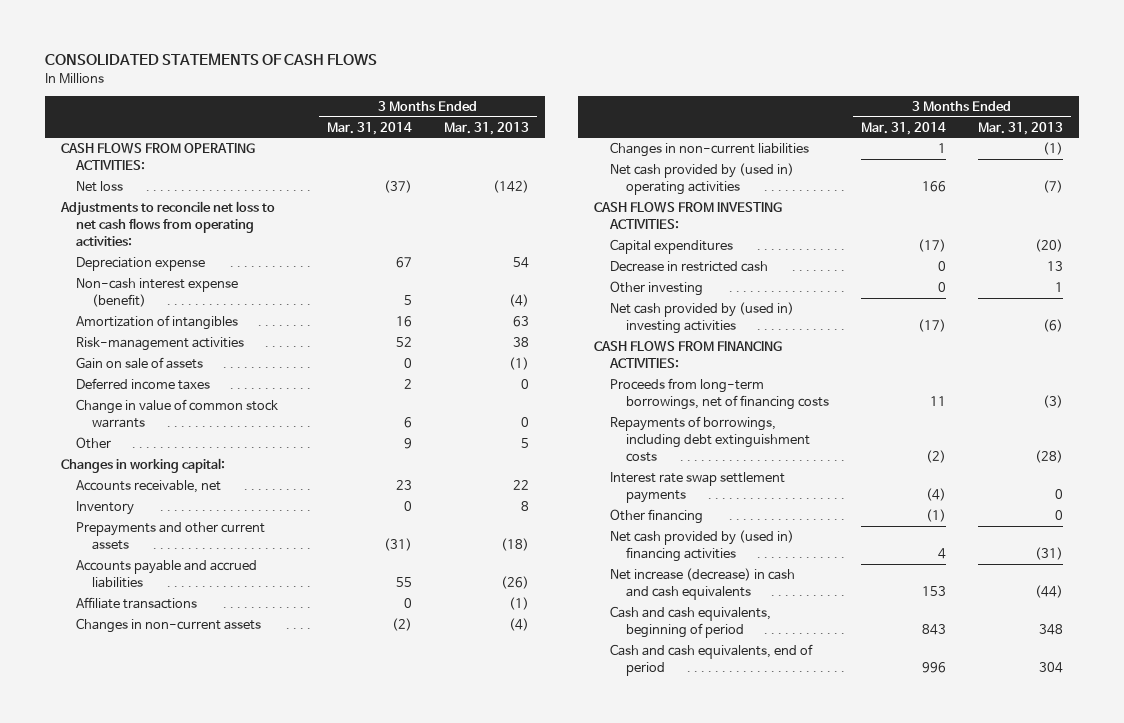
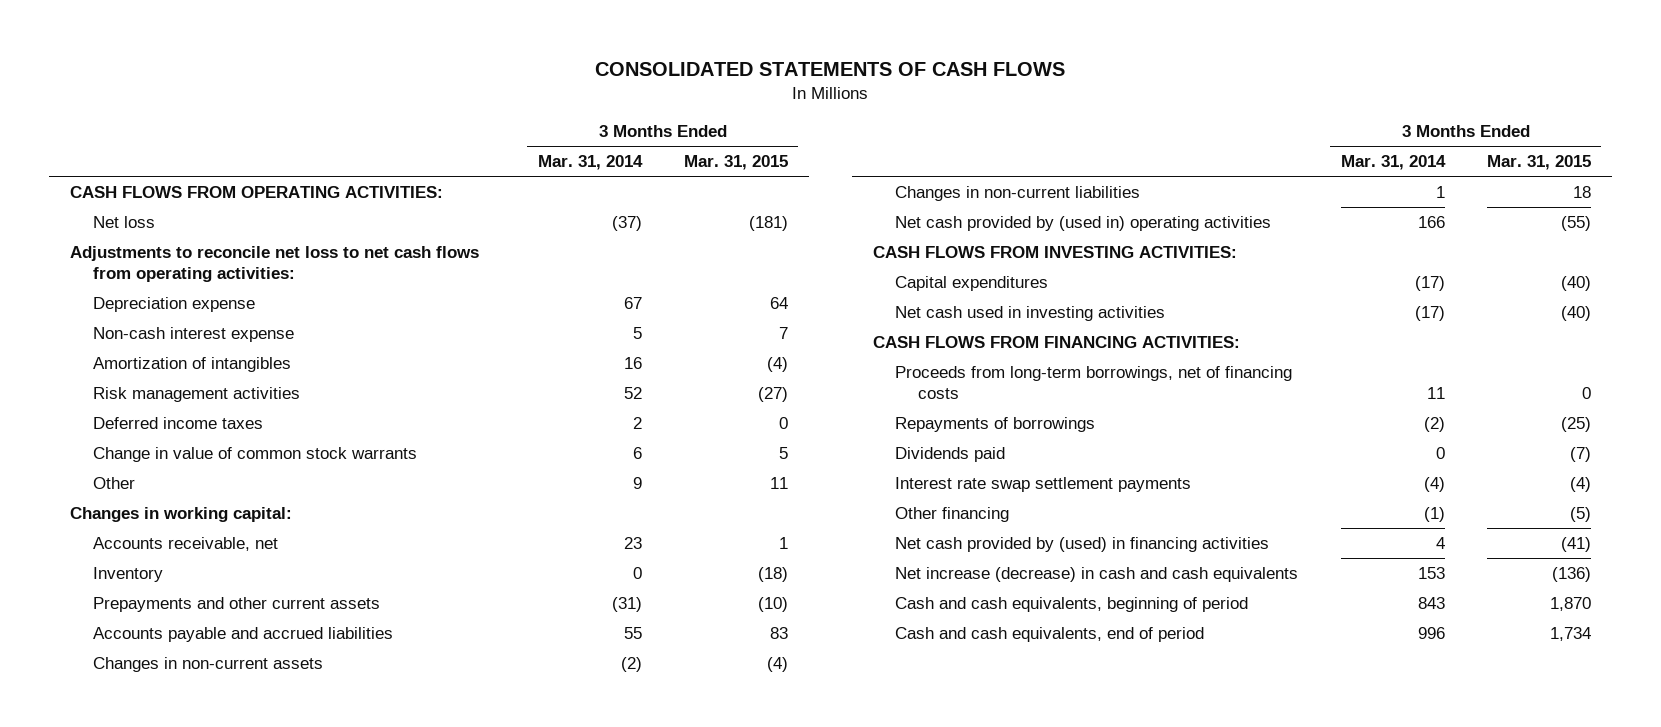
- | 3 Months Ended Mar. 31, 2014 | 3 Months Ended Mar. 31, 2013
+ | 3 Months Ended Mar. 31, 2014 | 3 Months Ended Mar. 31, 2015
- Non-cash interest expense (benefit) | 5 | (4)
+ Non-cash interest expense | 5 | 7
- Risk-management activities | 52 | 38
- Gain on sale of assets | 0 | (1)
+ Risk management activities | 52 | (27)
- Affiliate transactions | 0 | (1)
- Decrease in restricted cash | 0 | 13
- Other investing | 0 | 1
- Net cash provided by (used in) investing activities | (17) | (6)
+ Net cash used in investing activities | (17) | (40)
- Repayments of borrowings, including debt extinguishment costs | (2) | (28)
+ Repayments of borrowings | (2) | (25)
+ Dividends paid | 0 | (7)
- Net cash provided by (used in) financing activities | 4 | (31)
+ Net cash provided by (used) in financing activities | 4 | (41)

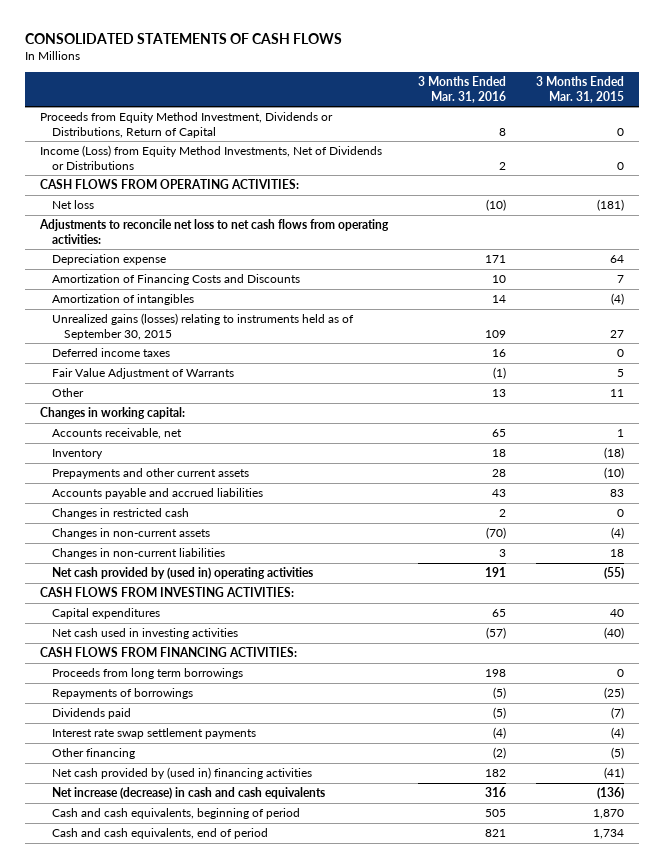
- | 3 Months Ended Mar. 31, 2014 | 3 Months Ended Mar. 31, 2015
+ | 3 Months Ended Mar. 31, 2016 | 3 Months Ended Mar. 31, 2015
+ Proceeds from Equity Method Investment, Dividends or Distributions, Return of Capital | 8 | 0
+ Income (Loss) from Equity Method Investments, Net of Dividends or Distributions | 2 | 0
- Non-cash interest expense | 5 | 7
+ Amortization of Financing Costs and Discounts | 10 | 7
- Risk management activities | 52 | (27)
+ Unrealized gains (losses) relating to instruments held as of September 30, 2015 | 109 | 27
- Change in value of common stock warrants | 6 | 5
+ Fair Value Adjustment of Warrants | (1) | 5
+ Changes in restricted cash | 2 | 0
- Capital expenditures | (17) | (40)
+ Capital expenditures | 65 | 40
- Proceeds from long-term borrowings, net of financing costs | 11 | 0
+ Proceeds from long term borrowings | 198 | 0
- Net cash provided by (used) in financing activities | 4 | (41)
+ Net cash provided by (used in) financing activities | 182 | (41)

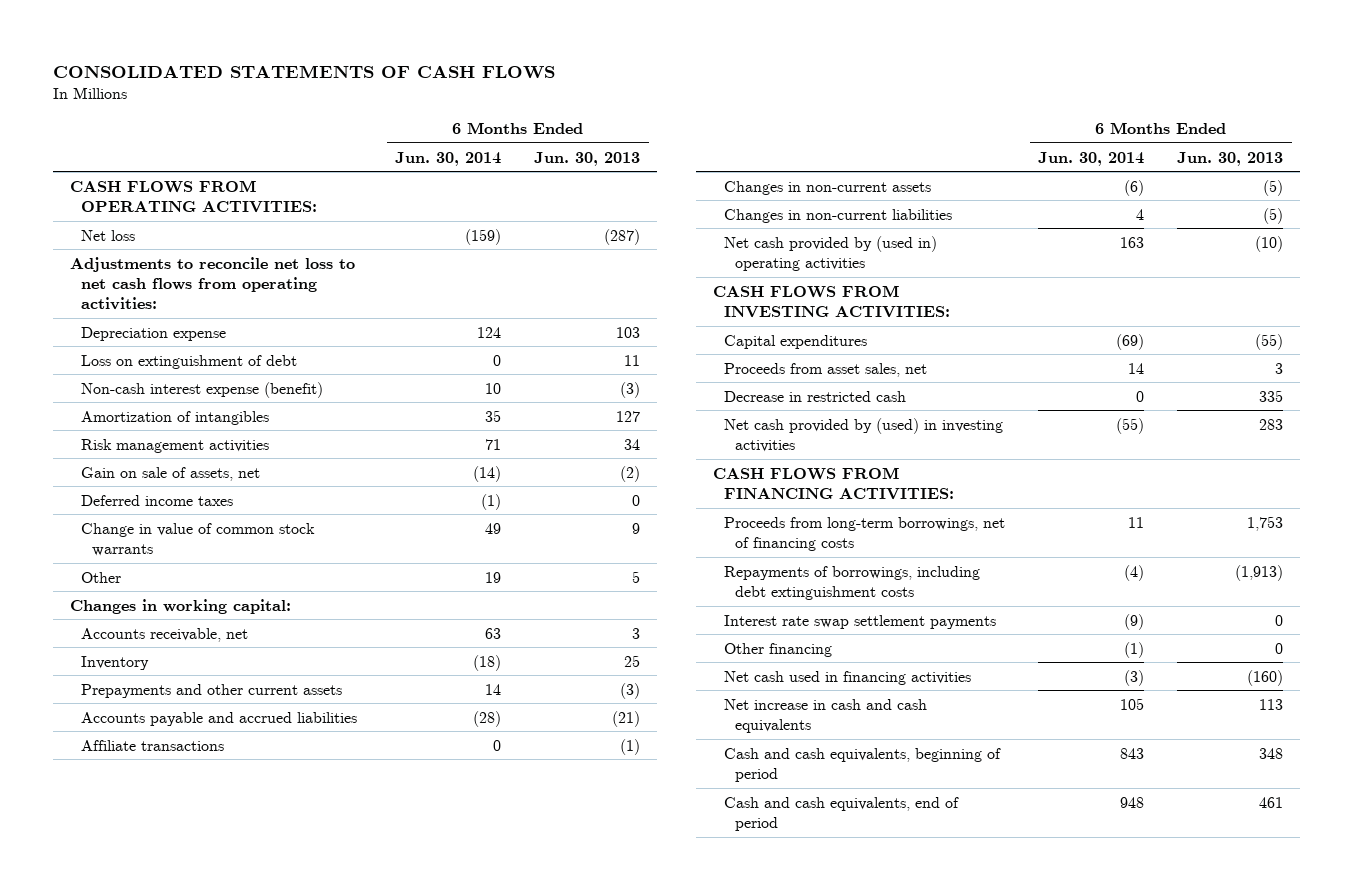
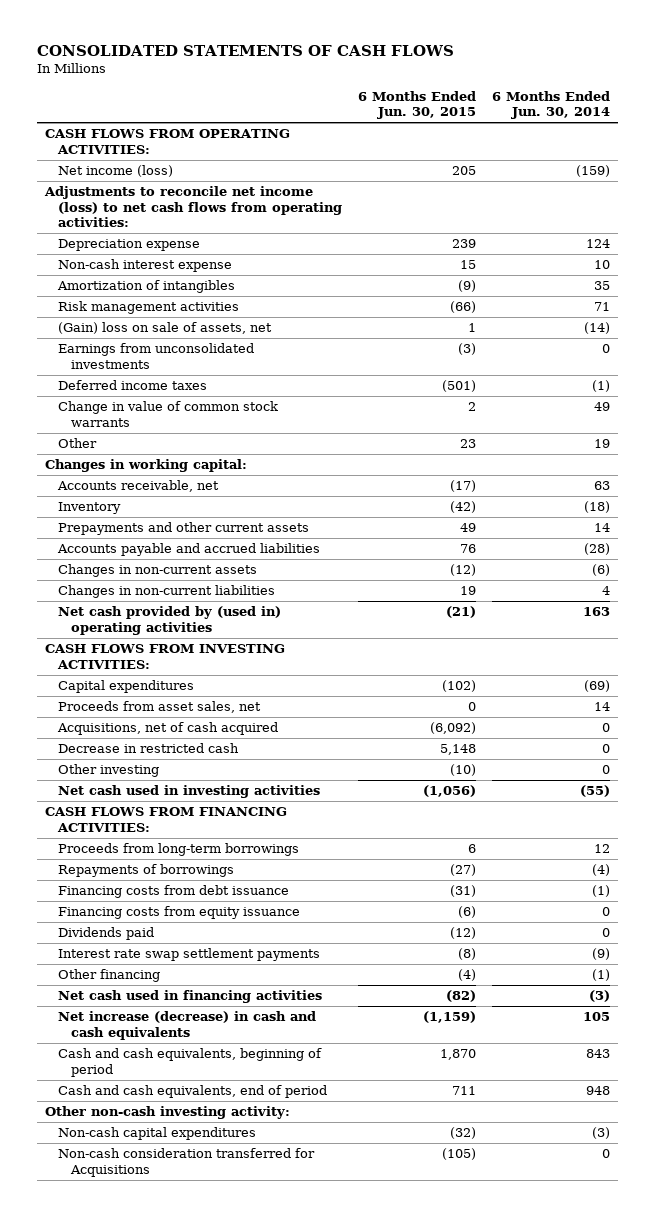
- | 6 Months Ended Jun. 30, 2014 | 6 Months Ended Jun. 30, 2013
+ | 6 Months Ended Jun. 30, 2015 | 6 Months Ended Jun. 30, 2014
- Net loss | (159) | (287)
- Adjustments to reconcile net loss to net cash flows from operating activities:
+ Net income (loss) | 205 | (159)
+ Adjustments to reconcile net income (loss) to net cash flows from operating activities:
- Loss on extinguishment of debt | 0 | 11
- Non-cash interest expense (benefit) | 10 | (3)
+ Non-cash interest expense | 15 | 10
- Gain on sale of assets, net | (14) | (2)
+ (Gain) loss on sale of assets, net | 1 | (14)
+ Earnings from unconsolidated investments | (3) | 0
- Affiliate transactions | 0 | (1)
+ Acquisitions, net of cash acquired | (6,092) | 0
- Net cash provided by (used) in investing activities | (55) | 283
+ Other investing | (10) | 0
+ Net cash used in investing activities | (1,056) | (55)
- Proceeds from long-term borrowings, net of financing costs | 11 | 1,753
- Repayments of borrowings, including debt extinguishment costs | (4) | (1,913)
+ Proceeds from long-term borrowings | 6 | 12
+ Repayments of borrowings | (27) | (4)
+ Financing costs from debt issuance | (31) | (1)
+ Financing costs from equity issuance | (6) | 0
+ Dividends paid | (12) | 0
- Net increase in cash and cash equivalents | 105 | 113
+ Net increase (decrease) in cash and cash equivalents | (1,159) | 105
+ Other non-cash investing activity:
+ Non-cash capital expenditures | (32) | (3)
+ Non-cash consideration transferred for Acquisitions | (105) | 0

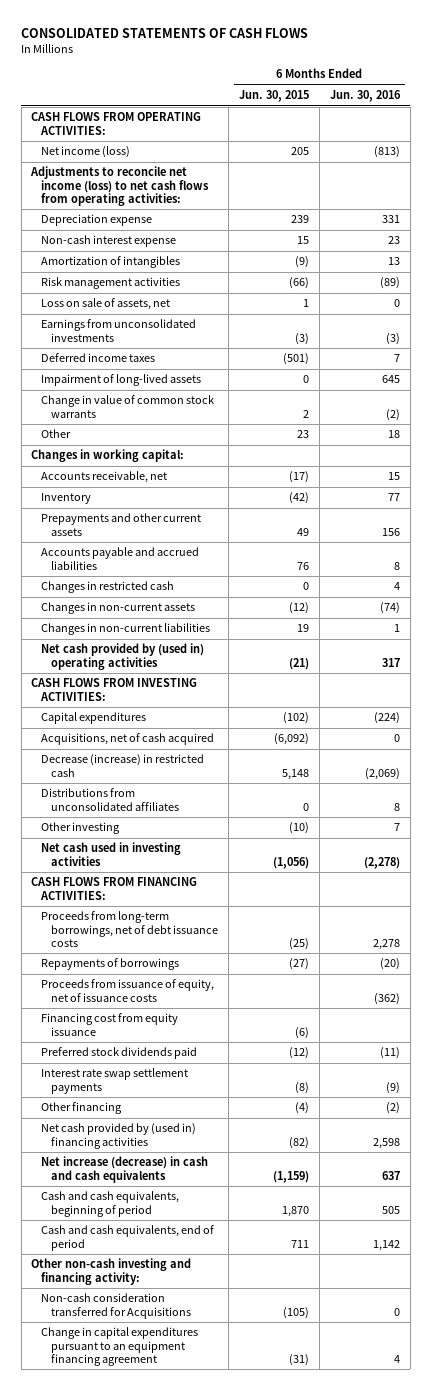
- | 6 Months Ended Jun. 30, 2015 | 6 Months Ended Jun. 30, 2014
+ | 6 Months Ended Jun. 30, 2015 | 6 Months Ended Jun. 30, 2016
- (Gain) loss on sale of assets, net | 1 | (14)
+ Loss on sale of assets, net | 1 | 0
+ Impairment of long-lived assets | 0 | 645
+ Changes in restricted cash | 0 | 4
- Proceeds from asset sales, net | 0 | 14
- Decrease in restricted cash | 5,148 | 0
+ Decrease (increase) in restricted cash | 5,148 | (2,069)
+ Distributions from unconsolidated affiliates | 0 | 8
- Proceeds from long-term borrowings | 6 | 12
+ Proceeds from long-term borrowings, net of debt issuance costs | (25) | 2,278
- Financing costs from debt issuance | (31) | (1)
- Financing costs from equity issuance | (6) | 0
- Dividends paid | (12) | 0
+ Proceeds from issuance of equity, net of issuance costs | | (362)
+ Financing cost from equity issuance | (6) |
+ Preferred stock dividends paid | (12) | (11)
- Net cash used in financing activities | (82) | (3)
+ Net cash provided by (used in) financing activities | (82) | 2,598
- Other non-cash investing activity:
- Non-cash capital expenditures | (32) | (3)
+ Other non-cash investing and financing activity:
+ Change in capital expenditures pursuant to an equipment financing agreement | (31) | 4

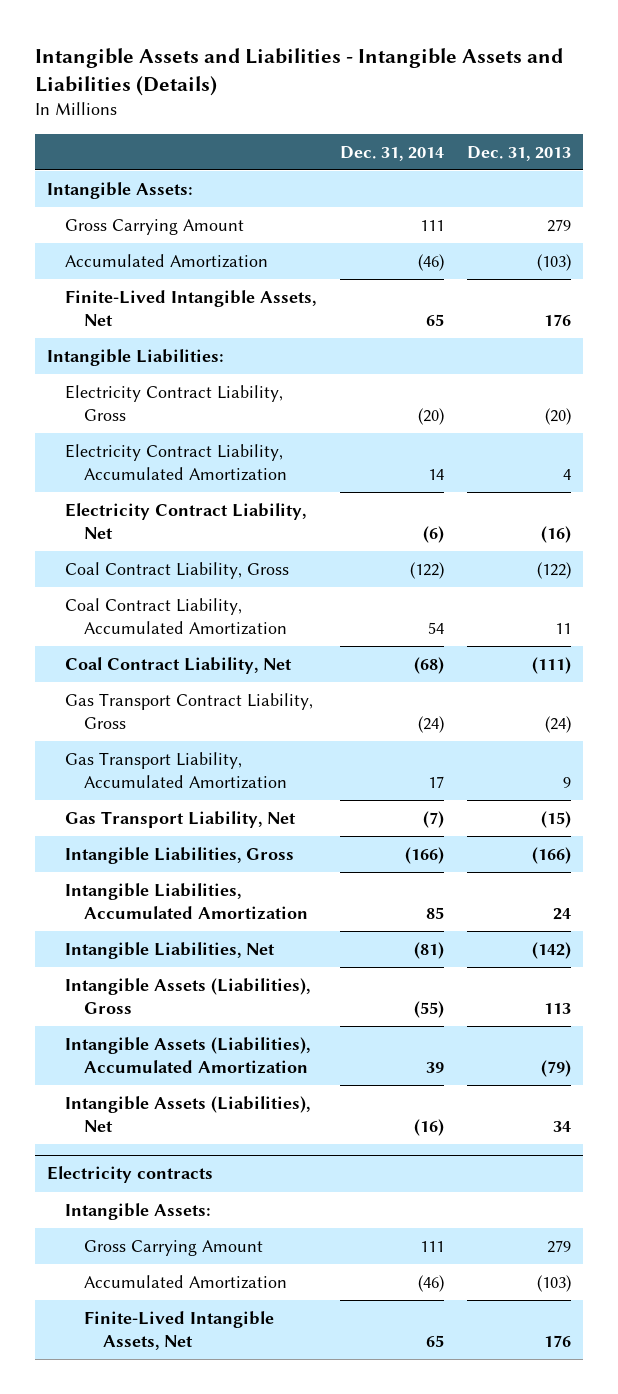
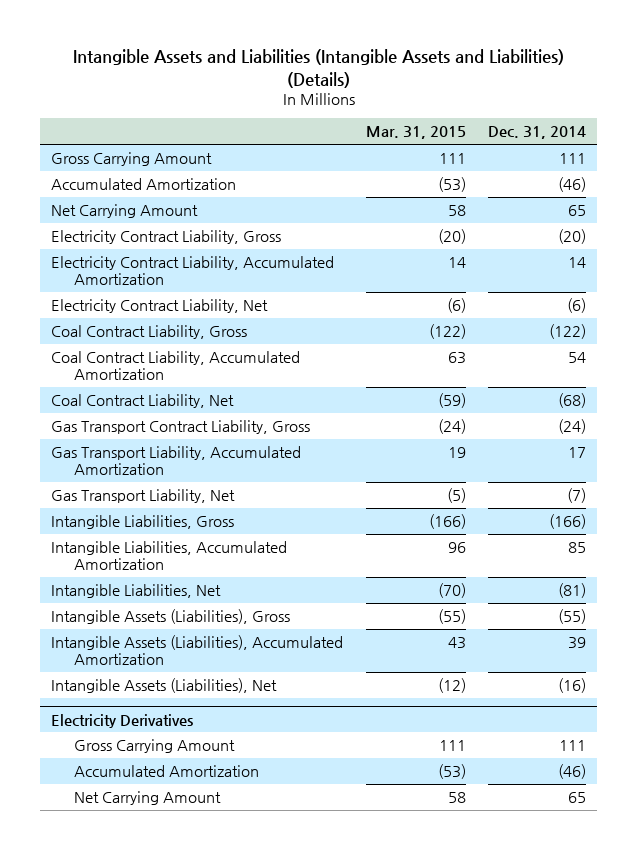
- Intangible Assets and Liabilities - Intangible Assets and Liabilities (Details)
+ Intangible Assets and Liabilities (Intangible Assets and Liabilities) (Details)
- | Dec. 31, 2014 | Dec. 31, 2013
+ | Mar. 31, 2015 | Dec. 31, 2014
- Intangible Assets:
- Finite-Lived Intangible Assets, Net | 65 | 176
- Intangible Liabilities:
+ Net Carrying Amount | 58 | 65
- Electricity contracts
- Intangible Assets:
+ Electricity Derivatives
- Finite-Lived Intangible Assets, Net | 65 | 176
+ Net Carrying Amount | 58 | 65

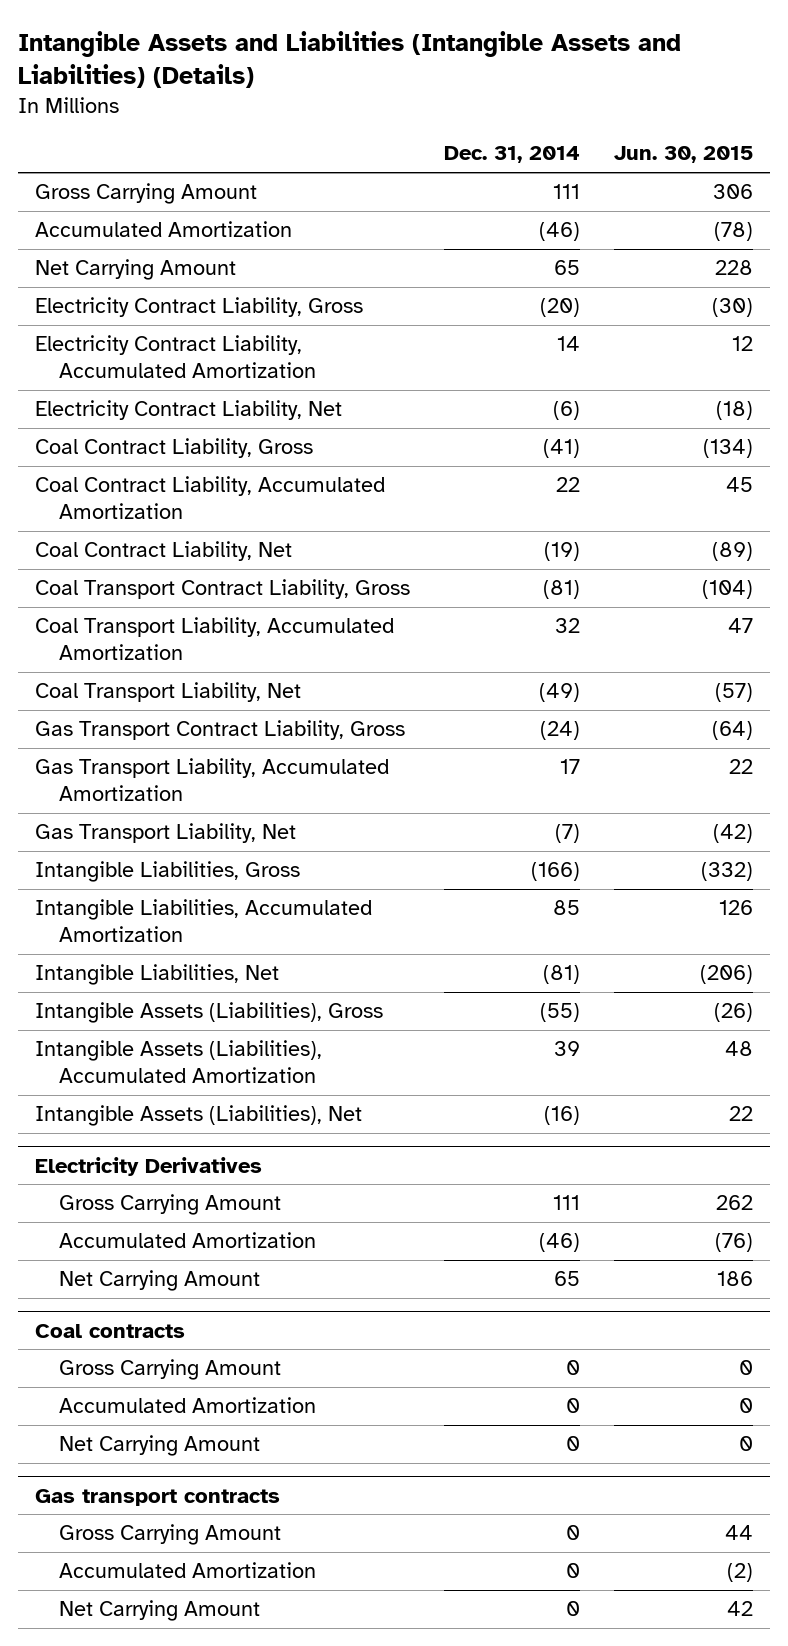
- | Mar. 31, 2015 | Dec. 31, 2014
+ | Dec. 31, 2014 | Jun. 30, 2015
- Coal Contract Liability, Gross | (122) | (122)
- Coal Contract Liability, Accumulated Amortization | 63 | 54
- Coal Contract Liability, Net | (59) | (68)
+ Coal Contract Liability, Gross | (41) | (134)
+ Coal Contract Liability, Accumulated Amortization | 22 | 45
+ Coal Contract Liability, Net | (19) | (89)
+ Coal Transport Contract Liability, Gross | (81) | (104)
+ Coal Transport Liability, Accumulated Amortization | 32 | 47
+ Coal Transport Liability, Net | (49) | (57)
+ Coal contracts
+ Gross Carrying Amount | 0 | 0
+ Accumulated Amortization | 0 | 0
+ Net Carrying Amount | 0 | 0
+ Gas transport contracts
+ Gross Carrying Amount | 0 | 44
+ Accumulated Amortization | 0 | (2)
+ Net Carrying Amount | 0 | 42

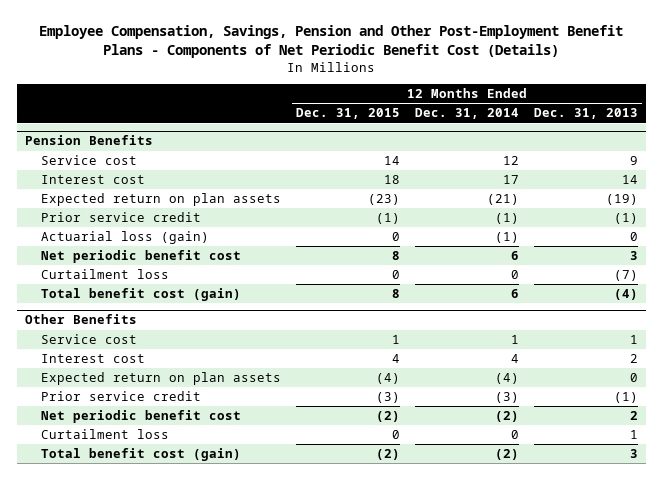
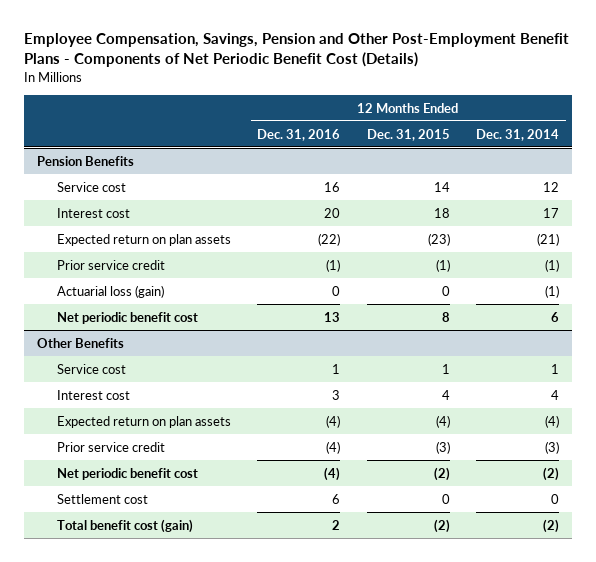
- | 12 Months Ended Dec. 31, 2015 | 12 Months Ended Dec. 31, 2014 | 12 Months Ended Dec. 31, 2013
+ | 12 Months Ended Dec. 31, 2016 | 12 Months Ended Dec. 31, 2015 | 12 Months Ended Dec. 31, 2014
@ Pension Benefits
- Curtailment loss | 0 | 0 | (7)
- Total benefit cost (gain) | 8 | 6 | (4)
@ Other Benefits
- Curtailment loss | 0 | 0 | 1
+ Settlement cost | 6 | 0 | 0

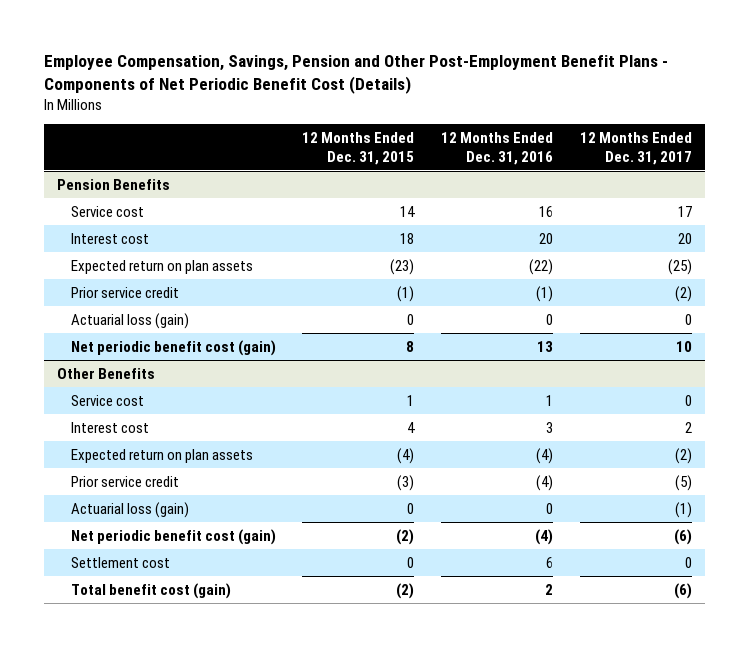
- | 12 Months Ended Dec. 31, 2016 | 12 Months Ended Dec. 31, 2015 | 12 Months Ended Dec. 31, 2014
+ | 12 Months Ended Dec. 31, 2015 | 12 Months Ended Dec. 31, 2016 | 12 Months Ended Dec. 31, 2017
@ Pension Benefits
- Net periodic benefit cost | 13 | 8 | 6
+ Net periodic benefit cost (gain) | 8 | 13 | 10
@ Other Benefits
- Net periodic benefit cost | (4) | (2) | (2)
+ Actuarial loss (gain) | 0 | 0 | (1)
+ Net periodic benefit cost (gain) | (2) | (4) | (6)

